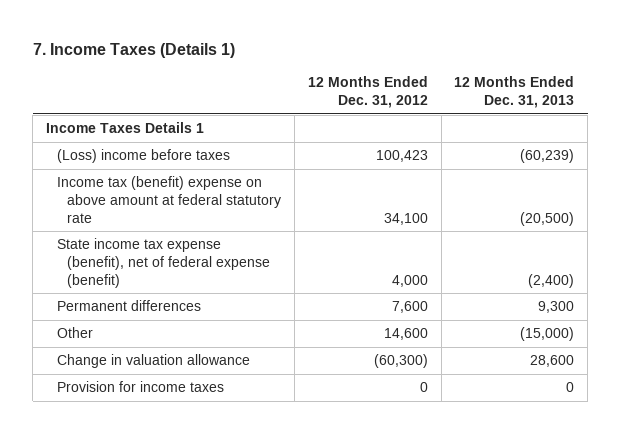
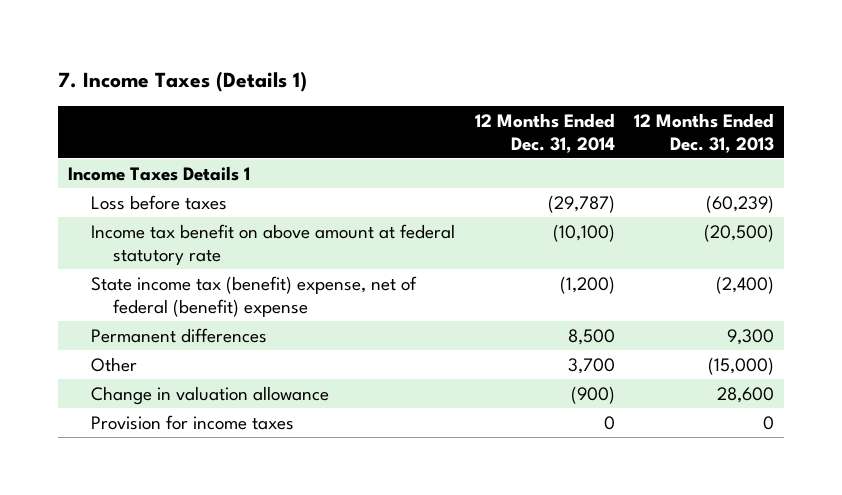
- | 12 Months Ended Dec. 31, 2012 | 12 Months Ended Dec. 31, 2013
+ | 12 Months Ended Dec. 31, 2014 | 12 Months Ended Dec. 31, 2013
- (Loss) income before taxes | 100,423 | (60,239)
- Income tax (benefit) expense on above amount at federal statutory rate | 34,100 | (20,500)
- State income tax expense (benefit), net of federal expense (benefit) | 4,000 | (2,400)
+ Loss before taxes | (29,787) | (60,239)
+ Income tax benefit on above amount at federal statutory rate | (10,100) | (20,500)
+ State income tax (benefit) expense, net of federal (benefit) expense | (1,200) | (2,400)

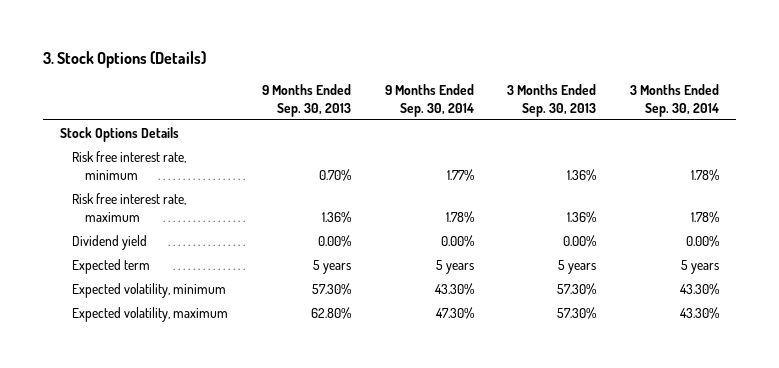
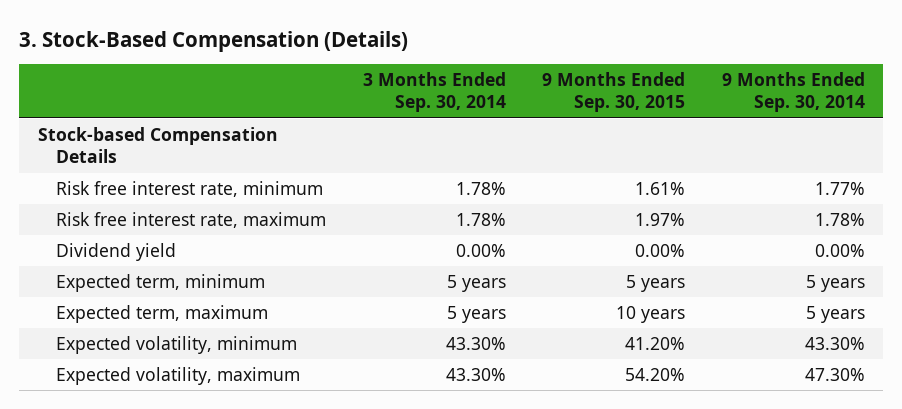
- 3. Stock Options (Details)
+ 3. Stock-Based Compensation (Details)
- | 9 Months Ended Sep. 30, 2013 | 9 Months Ended Sep. 30, 2014 | 3 Months Ended Sep. 30, 2013 | 3 Months Ended Sep. 30, 2014
+ | 3 Months Ended Sep. 30, 2014 | 9 Months Ended Sep. 30, 2015 | 9 Months Ended Sep. 30, 2014
- Stock Options Details
+ Stock-based Compensation Details
- Expected term | 5 years | 5 years | 5 years | 5 years
+ Expected term, minimum | 5 years | 5 years | 5 years
+ Expected term, maximum | 5 years | 10 years | 5 years

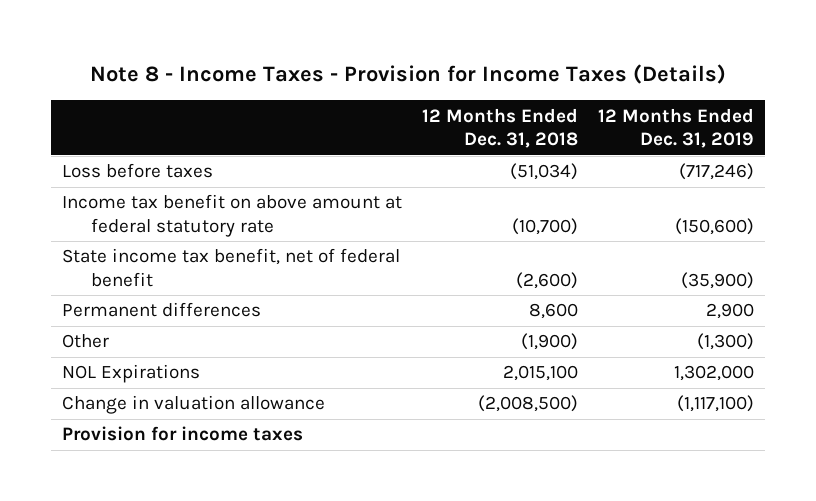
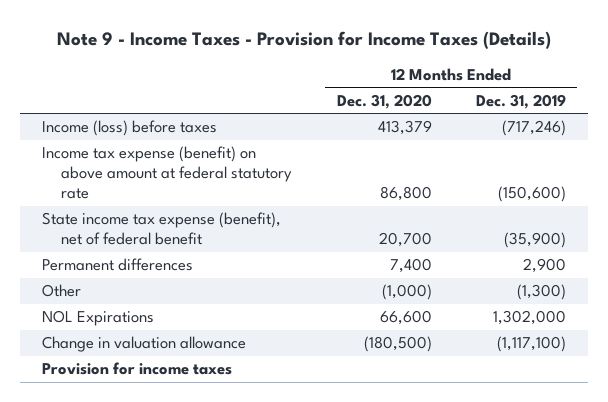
- Note 8 - Income Taxes - Provision for Income Taxes (Details)
+ Note 9 - Income Taxes - Provision for Income Taxes (Details)
- | 12 Months Ended Dec. 31, 2018 | 12 Months Ended Dec. 31, 2019
+ | 12 Months Ended Dec. 31, 2020 | 12 Months Ended Dec. 31, 2019
- Loss before taxes | (51,034) | (717,246)
- Income tax benefit on above amount at federal statutory rate | (10,700) | (150,600)
- State income tax benefit, net of federal benefit | (2,600) | (35,900)
+ Income (loss) before taxes | 413,379 | (717,246)
+ Income tax expense (benefit) on above amount at federal statutory rate | 86,800 | (150,600)
+ State income tax expense (benefit), net of federal benefit | 20,700 | (35,900)

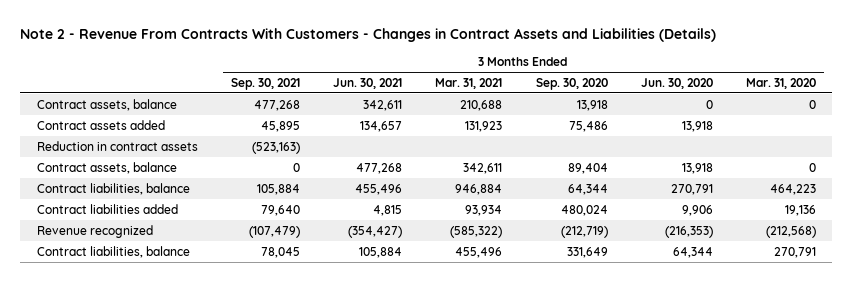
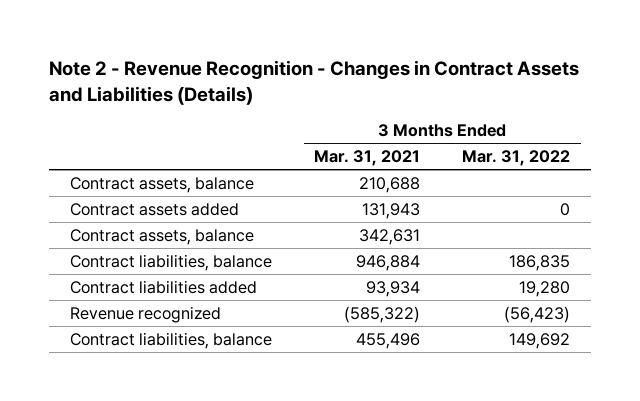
- Note 2 - Revenue From Contracts With Customers - Changes in Contract Assets and Liabilities (Details)
+ Note 2 - Revenue Recognition - Changes in Contract Assets and Liabilities (Details)
- | 3 Months Ended Sep. 30, 2021 | 3 Months Ended Jun. 30, 2021 | 3 Months Ended Mar. 31, 2021 | 3 Months Ended Sep. 30, 2020 | 3 Months Ended Jun. 30, 2020 | 3 Months Ended Mar. 31, 2020
+ | 3 Months Ended Mar. 31, 2021 | 3 Months Ended Mar. 31, 2022
- Contract assets added | 45,895 | 134,657 | 131,923 | 75,486 | 13,918 |
- Reduction in contract assets | (523,163) | | | | |
- Contract assets, balance | 0 | 477,268 | 342,611 | 89,404 | 13,918 | 0
+ Contract assets added | 131,943 | 0
+ Contract assets, balance | 342,631 |

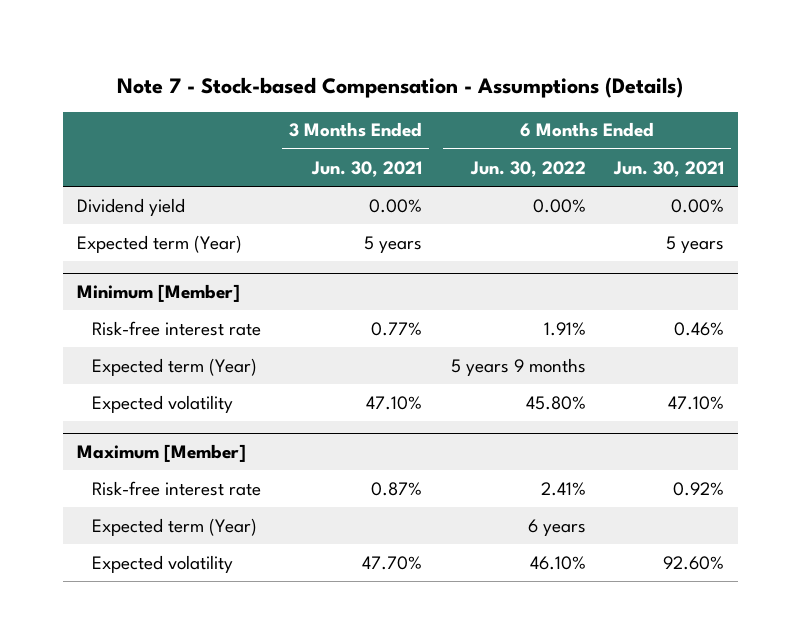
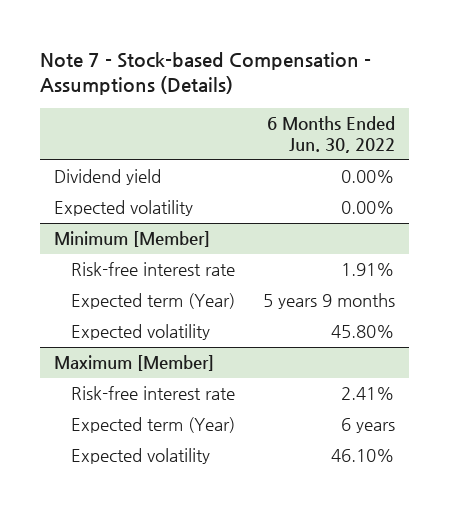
- | 3 Months Ended Jun. 30, 2021 | 6 Months Ended Jun. 30, 2022 | 6 Months Ended Jun. 30, 2021
+ | 6 Months Ended Jun. 30, 2022
- Expected term (Year) | 5 years | | 5 years
+ Expected volatility | 0.00%

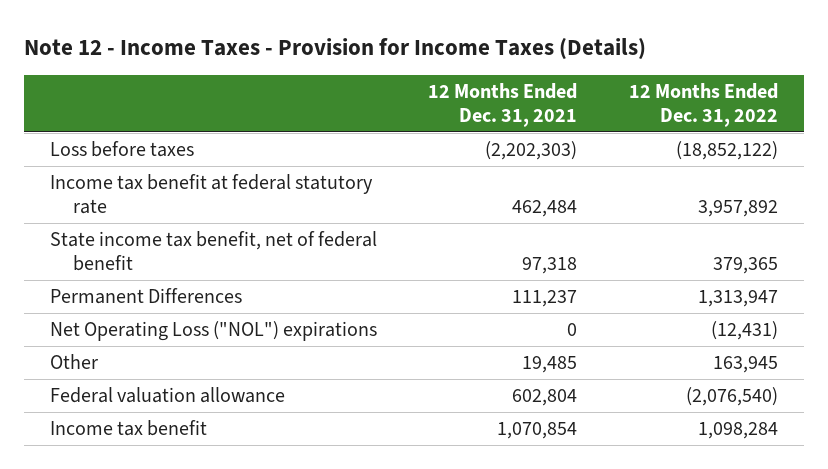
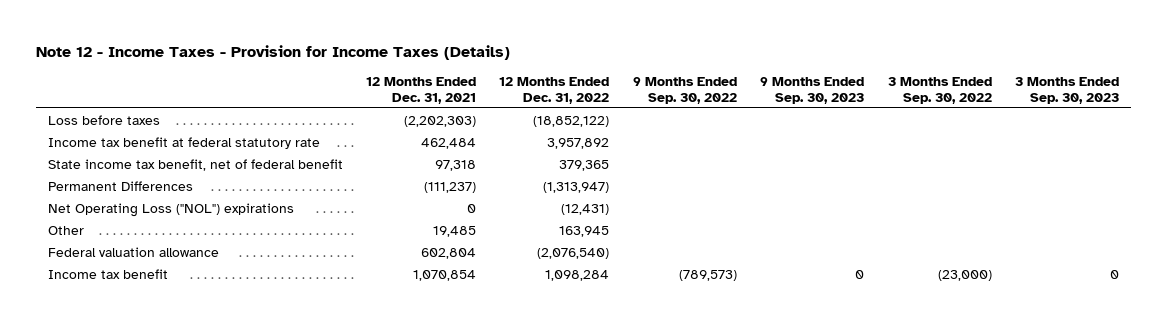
- | 12 Months Ended Dec. 31, 2021 | 12 Months Ended Dec. 31, 2022
+ | 12 Months Ended Dec. 31, 2021 | 12 Months Ended Dec. 31, 2022 | 9 Months Ended Sep. 30, 2022 | 9 Months Ended Sep. 30, 2023 | 3 Months Ended Sep. 30, 2022 | 3 Months Ended Sep. 30, 2023
- Permanent Differences | 111,237 | 1,313,947
+ Permanent Differences | (111,237) | (1,313,947) | | | |

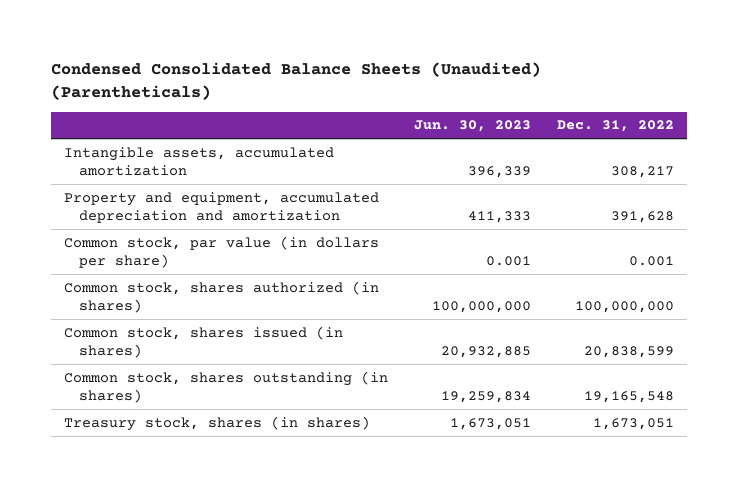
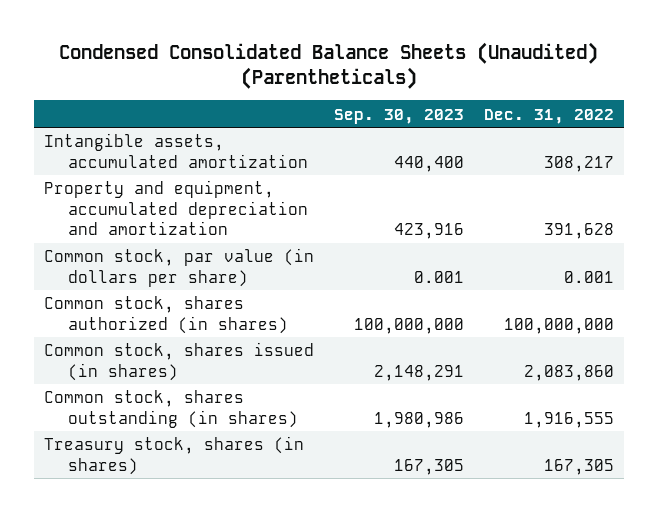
- | Jun. 30, 2023 | Dec. 31, 2022
+ | Sep. 30, 2023 | Dec. 31, 2022
- Common stock, shares issued (in shares) | 20,932,885 | 20,838,599
- Common stock, shares outstanding (in shares) | 19,259,834 | 19,165,548
- Treasury stock, shares (in shares) | 1,673,051 | 1,673,051
+ Common stock, shares issued (in shares) | 2,148,291 | 2,083,860
+ Common stock, shares outstanding (in shares) | 1,980,986 | 1,916,555
+ Treasury stock, shares (in shares) | 167,305 | 167,305

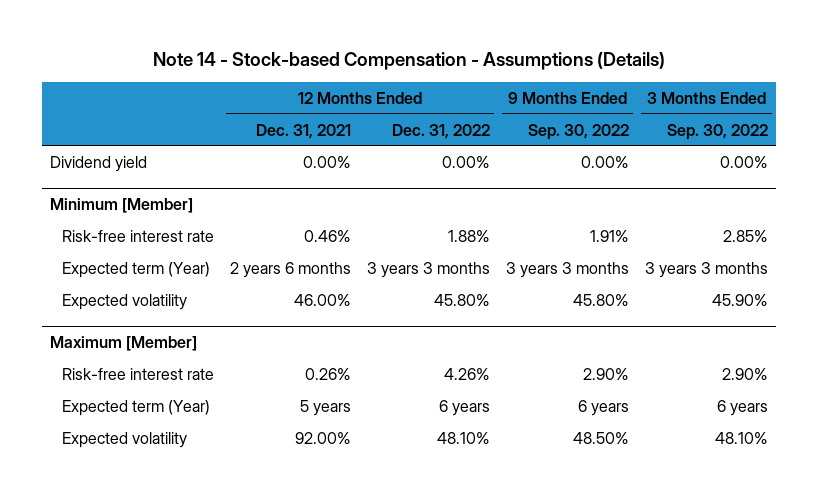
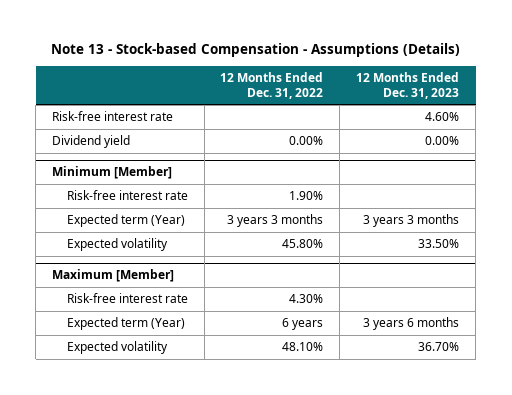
- Note 14 - Stock-based Compensation - Assumptions (Details)
+ Note 13 - Stock-based Compensation - Assumptions (Details)
- | 12 Months Ended Dec. 31, 2021 | 12 Months Ended Dec. 31, 2022 | 9 Months Ended Sep. 30, 2022 | 3 Months Ended Sep. 30, 2022
+ | 12 Months Ended Dec. 31, 2022 | 12 Months Ended Dec. 31, 2023
+ Risk-free interest rate | | 4.60%
@ Minimum [Member]
- Risk-free interest rate | 0.46% | 1.88% | 1.91% | 2.85%
+ Risk-free interest rate | 1.90% |
@ Maximum [Member]
- Risk-free interest rate | 0.26% | 4.26% | 2.90% | 2.90%
+ Risk-free interest rate | 4.30% |

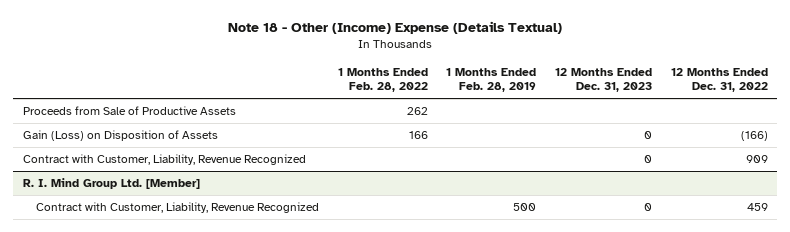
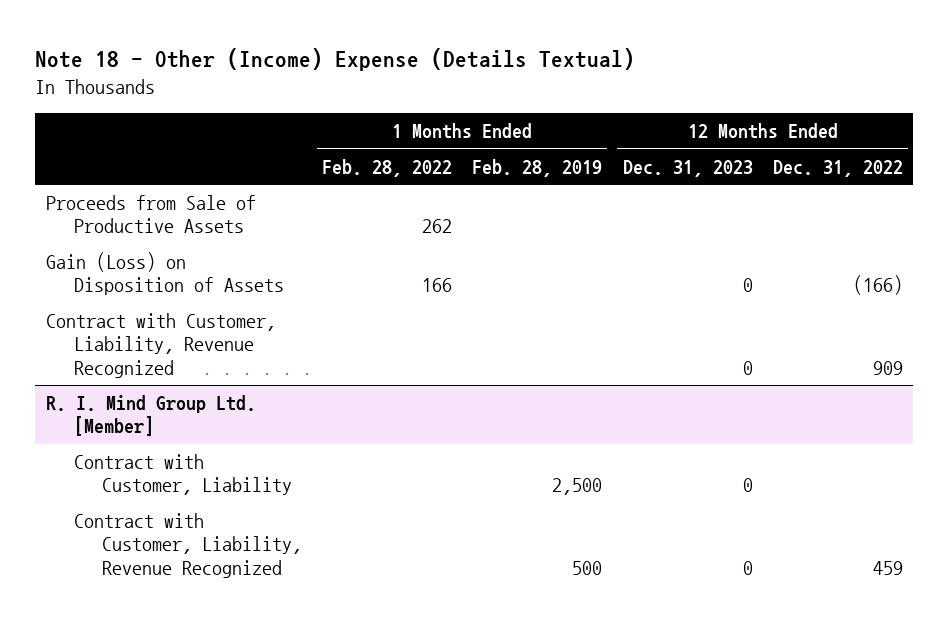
@ R. I. Mind Group Ltd. [Member]
+ Contract with Customer, Liability | | 2,500 | 0 |

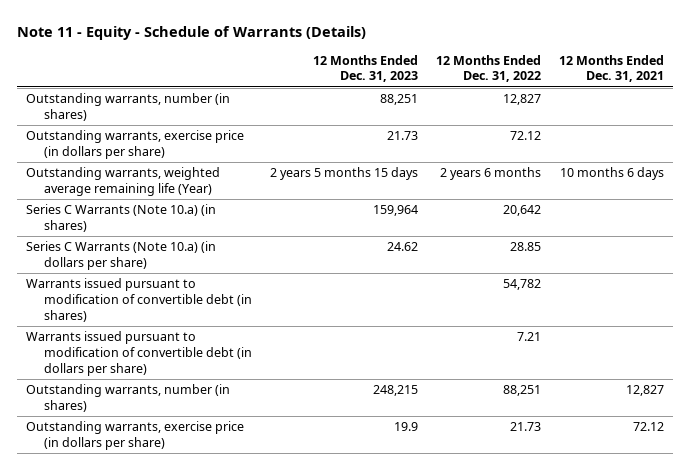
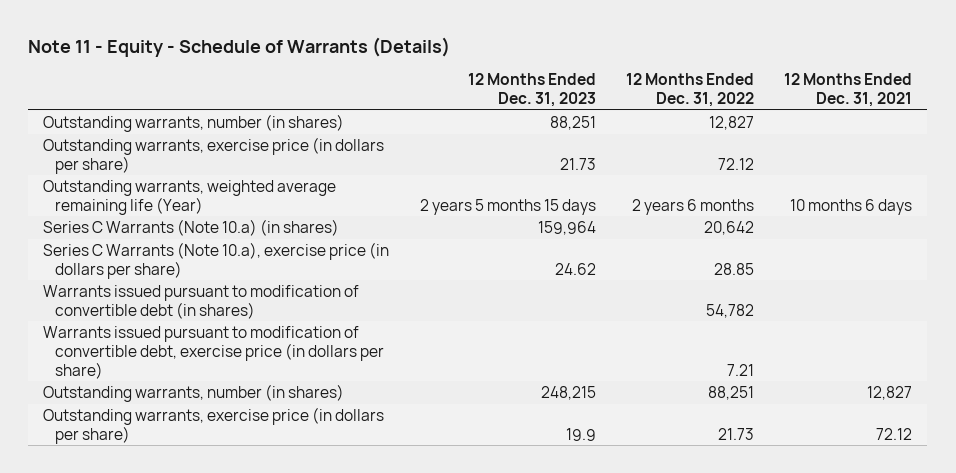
- Series C Warrants (Note 10.a) (in dollars per share) | 24.62 | 28.85 |
+ Series C Warrants (Note 10.a), exercise price (in dollars per share) | 24.62 | 28.85 |
- Warrants issued pursuant to modification of convertible debt (in dollars per share) | | 7.21 |
+ Warrants issued pursuant to modification of convertible debt, exercise price (in dollars per share) | | 7.21 |

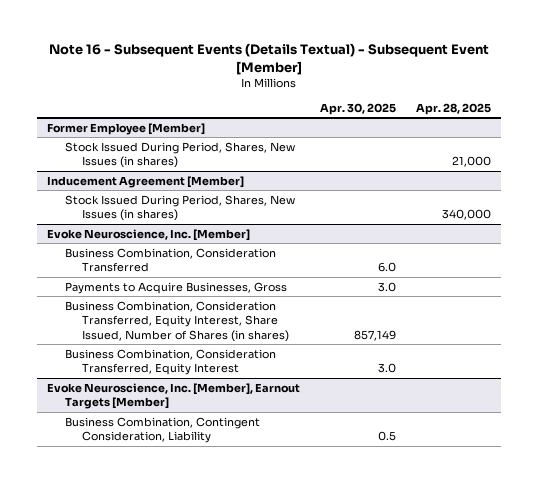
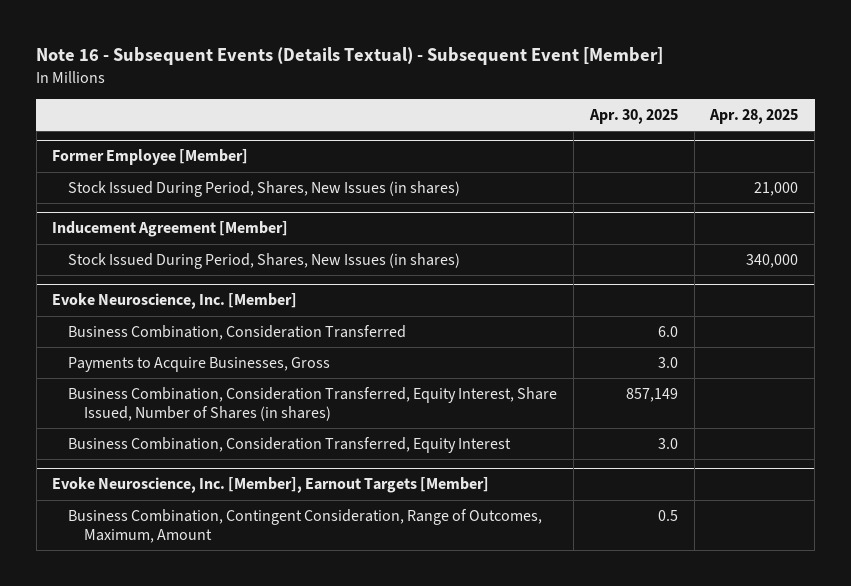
@ Evoke Neuroscience, Inc. [Member], Earnout Targets [Member]
- Business Combination, Contingent Consideration, Liability | 0.5 |
+ Business Combination, Contingent Consideration, Range of Outcomes, Maximum, Amount | 0.5 |

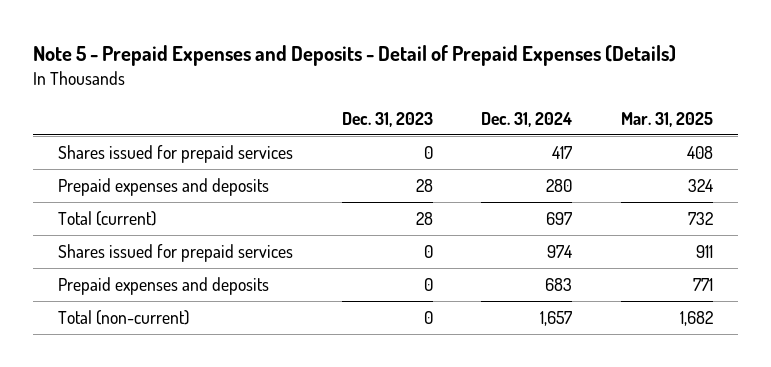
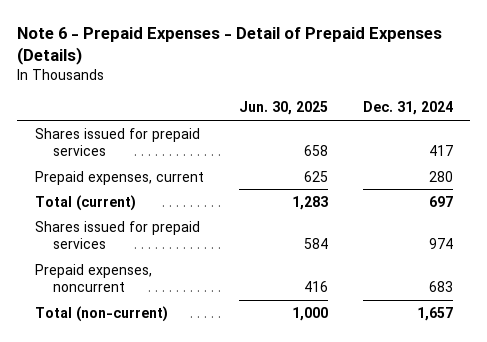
- Note 5 - Prepaid Expenses and Deposits - Detail of Prepaid Expenses (Details)
+ Note 6 - Prepaid Expenses - Detail of Prepaid Expenses (Details)
- | Dec. 31, 2023 | Dec. 31, 2024 | Mar. 31, 2025
+ | Jun. 30, 2025 | Dec. 31, 2024
- Prepaid expenses and deposits | 28 | 280 | 324
+ Prepaid expenses, current | 625 | 280
- Prepaid expenses and deposits | 0 | 683 | 771
+ Prepaid expenses, noncurrent | 416 | 683

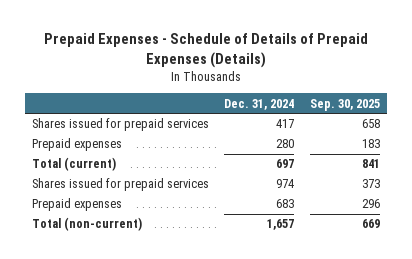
- Note 6 - Prepaid Expenses - Detail of Prepaid Expenses (Details)
+ Prepaid Expenses - Schedule of Details of Prepaid Expenses (Details)
- | Jun. 30, 2025 | Dec. 31, 2024
+ | Dec. 31, 2024 | Sep. 30, 2025
- Prepaid expenses, current | 625 | 280
+ Prepaid expenses | 280 | 183
- Prepaid expenses, noncurrent | 416 | 683
+ Prepaid expenses | 683 | 296

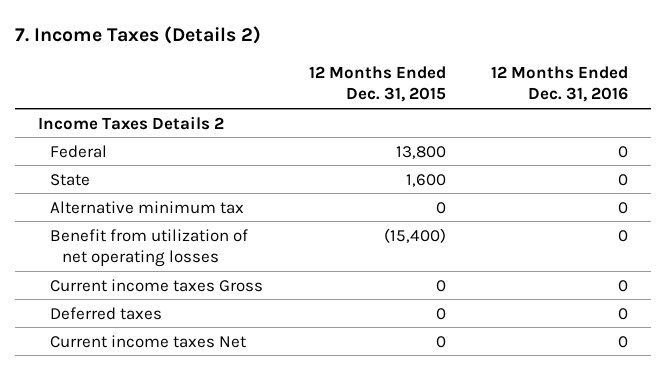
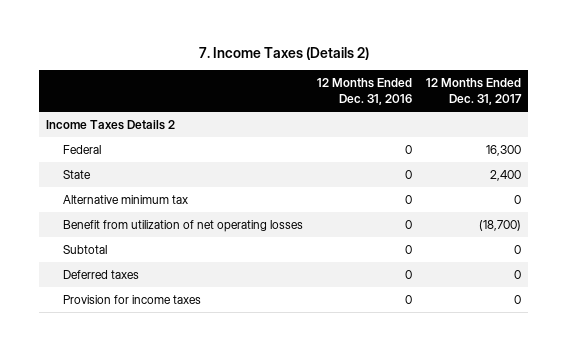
- | 12 Months Ended Dec. 31, 2015 | 12 Months Ended Dec. 31, 2016
+ | 12 Months Ended Dec. 31, 2016 | 12 Months Ended Dec. 31, 2017
- Current income taxes Gross | 0 | 0
+ Subtotal | 0 | 0
- Current income taxes Net | 0 | 0
+ Provision for income taxes | 0 | 0

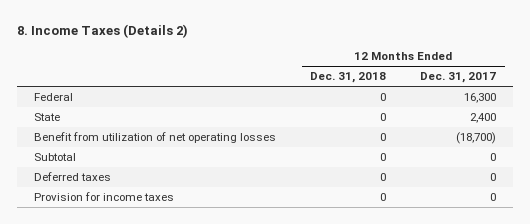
- 7. Income Taxes (Details 2)
+ 8. Income Taxes (Details 2)
- | 12 Months Ended Dec. 31, 2016 | 12 Months Ended Dec. 31, 2017
+ | 12 Months Ended Dec. 31, 2018 | 12 Months Ended Dec. 31, 2017
- Income Taxes Details 2
- Alternative minimum tax | 0 | 0

